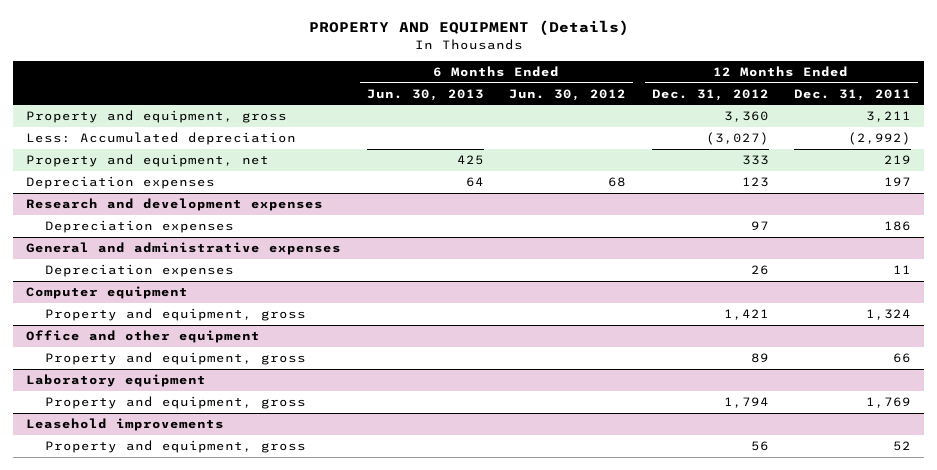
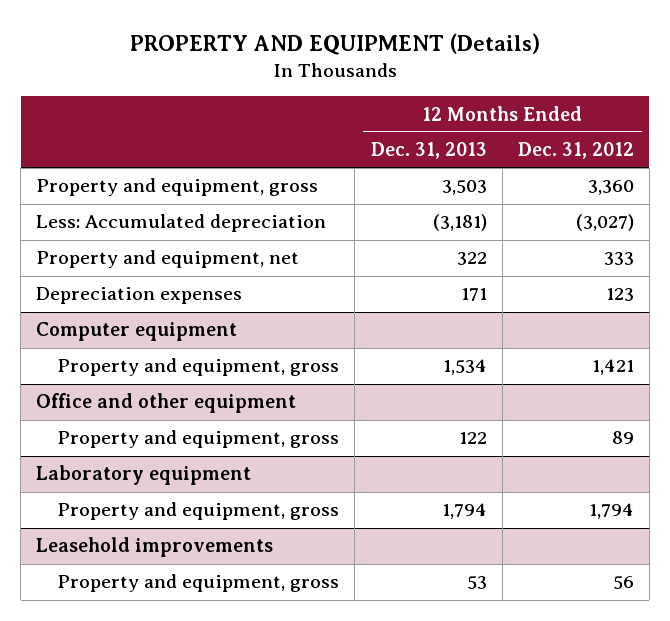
- | 6 Months Ended Jun. 30, 2013 | 6 Months Ended Jun. 30, 2012 | 12 Months Ended Dec. 31, 2012 | 12 Months Ended Dec. 31, 2011
+ | 12 Months Ended Dec. 31, 2013 | 12 Months Ended Dec. 31, 2012
- Research and development expenses
- Depreciation expenses | | | 97 | 186
- General and administrative expenses
- Depreciation expenses | | | 26 | 11

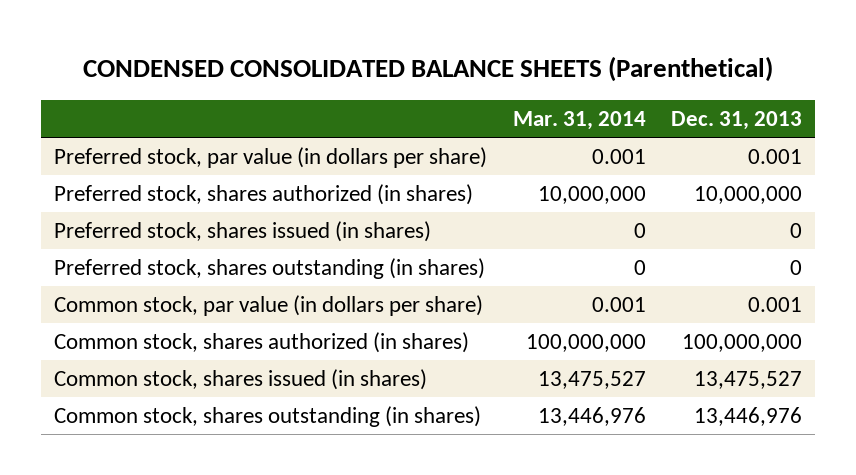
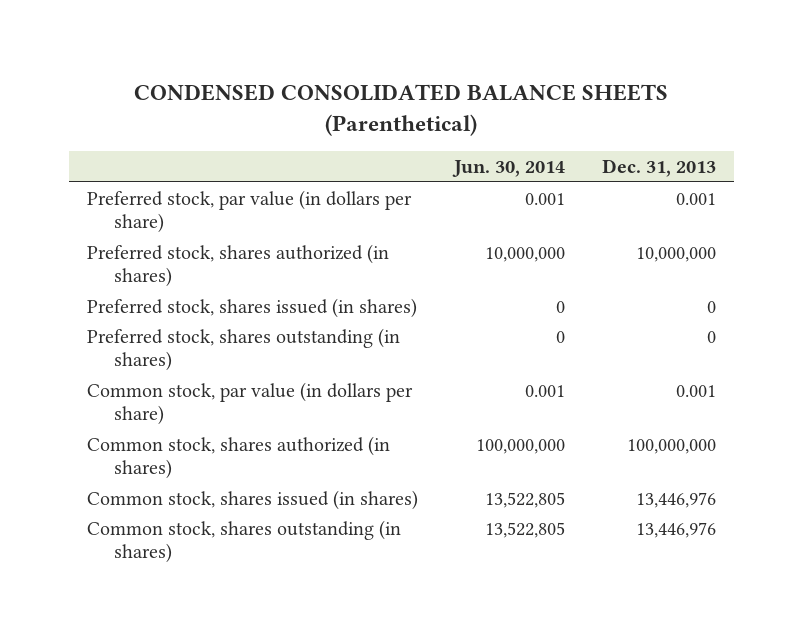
- | Mar. 31, 2014 | Dec. 31, 2013
+ | Jun. 30, 2014 | Dec. 31, 2013
- Common stock, shares issued (in shares) | 13,475,527 | 13,475,527
+ Common stock, shares issued (in shares) | 13,522,805 | 13,446,976

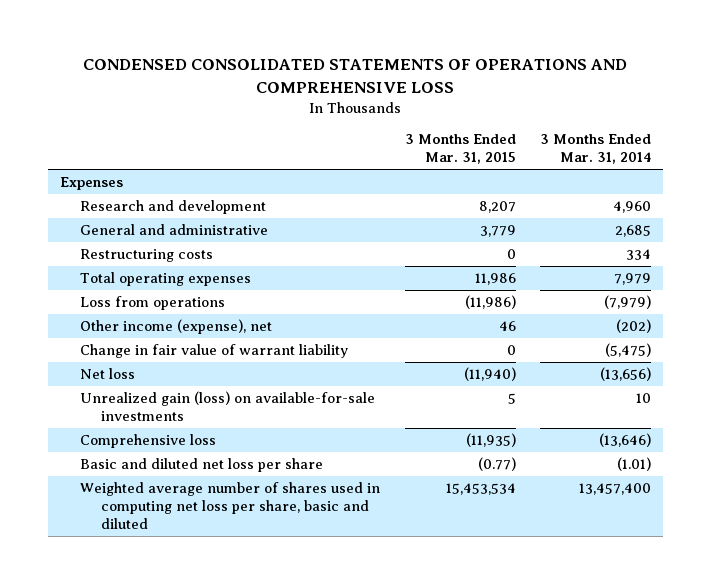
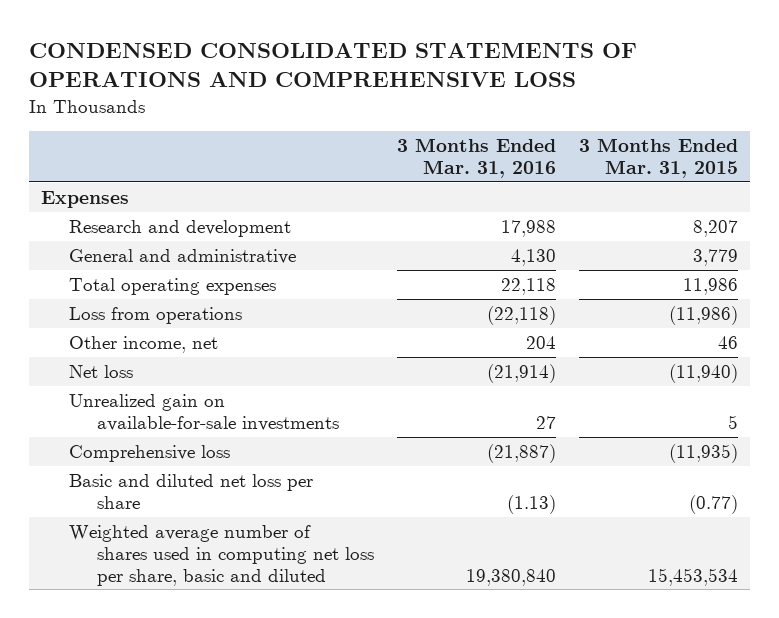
- | 3 Months Ended Mar. 31, 2015 | 3 Months Ended Mar. 31, 2014
+ | 3 Months Ended Mar. 31, 2016 | 3 Months Ended Mar. 31, 2015
- Restructuring costs | 0 | 334
- Other income (expense), net | 46 | (202)
- Change in fair value of warrant liability | 0 | (5,475)
+ Other income, net | 204 | 46
- Unrealized gain (loss) on available-for-sale investments | 5 | 10
+ Unrealized gain on available-for-sale investments | 27 | 5

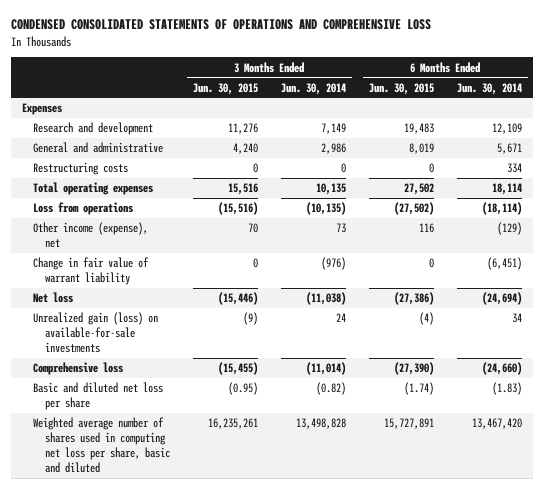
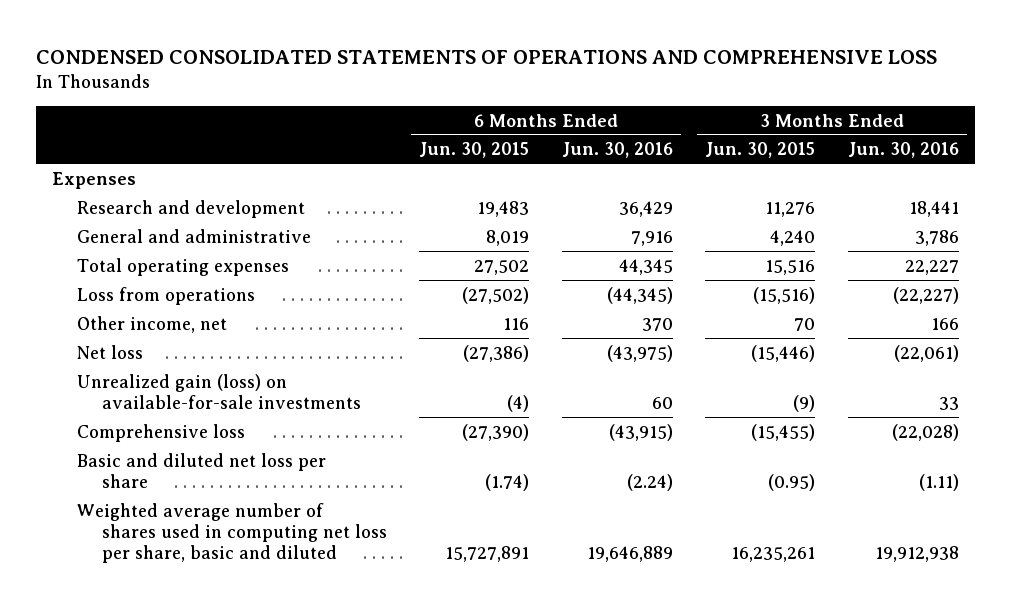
- | 3 Months Ended Jun. 30, 2015 | 3 Months Ended Jun. 30, 2014 | 6 Months Ended Jun. 30, 2015 | 6 Months Ended Jun. 30, 2014
+ | 6 Months Ended Jun. 30, 2015 | 6 Months Ended Jun. 30, 2016 | 3 Months Ended Jun. 30, 2015 | 3 Months Ended Jun. 30, 2016
- Restructuring costs | 0 | 0 | 0 | 334
- Other income (expense), net | 70 | 73 | 116 | (129)
- Change in fair value of warrant liability | 0 | (976) | 0 | (6,451)
+ Other income, net | 116 | 370 | 70 | 166

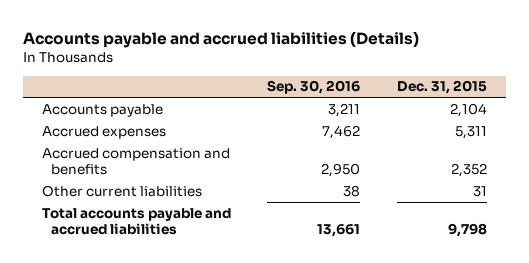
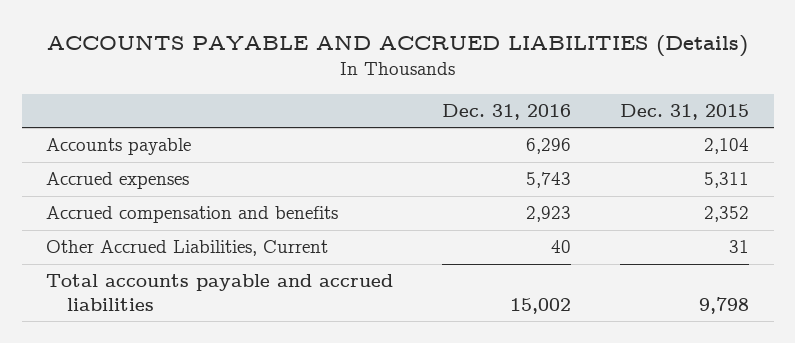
- Accounts payable and accrued liabilities (Details)
+ ACCOUNTS PAYABLE AND ACCRUED LIABILITIES (Details)
- | Sep. 30, 2016 | Dec. 31, 2015
+ | Dec. 31, 2016 | Dec. 31, 2015
- Other current liabilities | 38 | 31
+ Other Accrued Liabilities, Current | 40 | 31

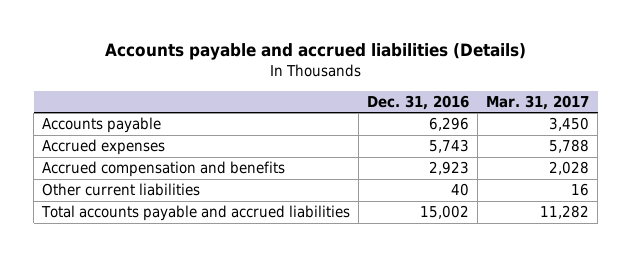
- ACCOUNTS PAYABLE AND ACCRUED LIABILITIES (Details)
+ Accounts payable and accrued liabilities (Details)
- | Dec. 31, 2016 | Dec. 31, 2015
+ | Dec. 31, 2016 | Mar. 31, 2017
- Other Accrued Liabilities, Current | 40 | 31
+ Other current liabilities | 40 | 16

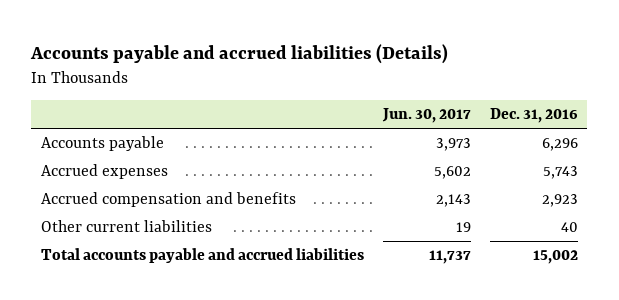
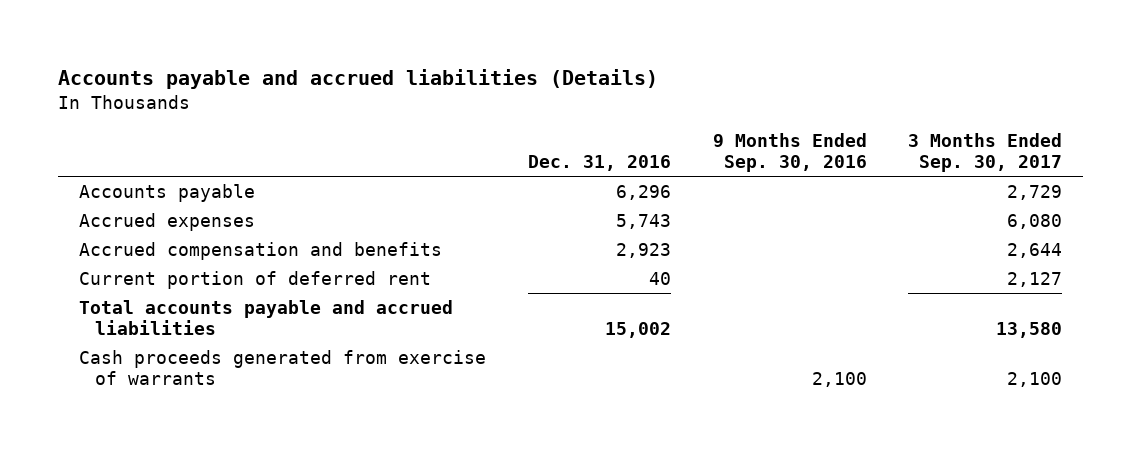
- | Jun. 30, 2017 | Dec. 31, 2016
+ | Dec. 31, 2016 | 9 Months Ended Sep. 30, 2016 | 3 Months Ended Sep. 30, 2017
- Other current liabilities | 19 | 40
+ Current portion of deferred rent | 40 | | 2,127
+ Cash proceeds generated from exercise of warrants | | 2,100 | 2,100

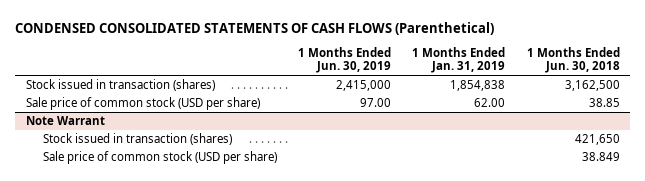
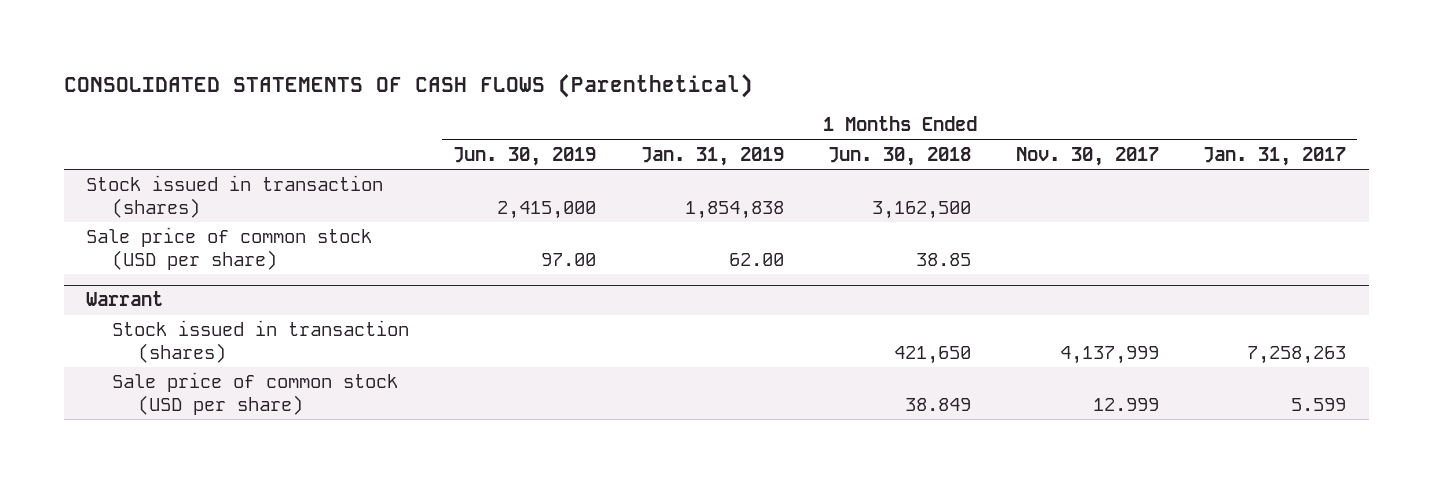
- CONDENSED CONSOLIDATED STATEMENTS OF CASH FLOWS (Parenthetical)
+ CONSOLIDATED STATEMENTS OF CASH FLOWS (Parenthetical)
- | 1 Months Ended Jun. 30, 2019 | 1 Months Ended Jan. 31, 2019 | 1 Months Ended Jun. 30, 2018
+ | 1 Months Ended Jun. 30, 2019 | 1 Months Ended Jan. 31, 2019 | 1 Months Ended Jun. 30, 2018 | 1 Months Ended Nov. 30, 2017 | 1 Months Ended Jan. 31, 2017
- Note Warrant
+ Warrant

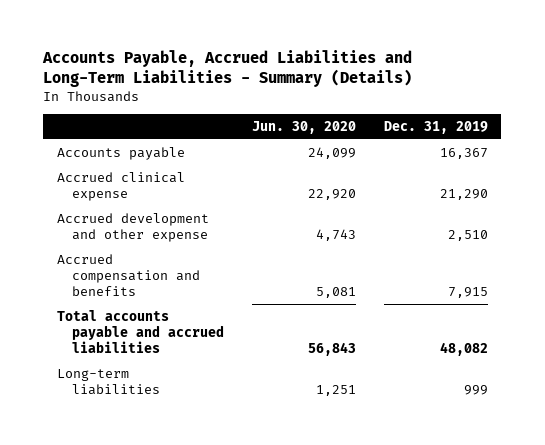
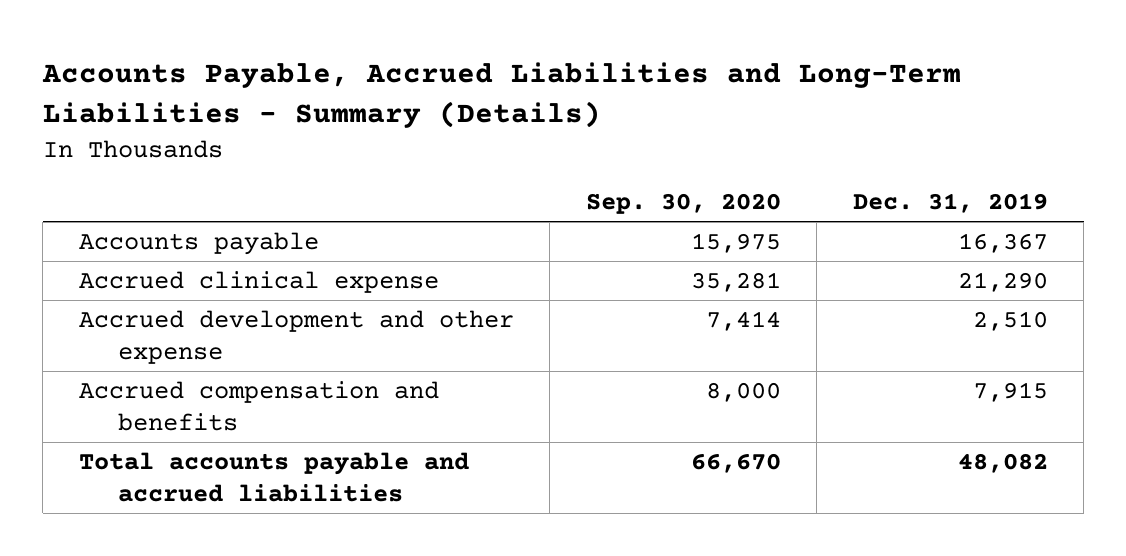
- | Jun. 30, 2020 | Dec. 31, 2019
+ | Sep. 30, 2020 | Dec. 31, 2019
- Long-term liabilities | 1,251 | 999

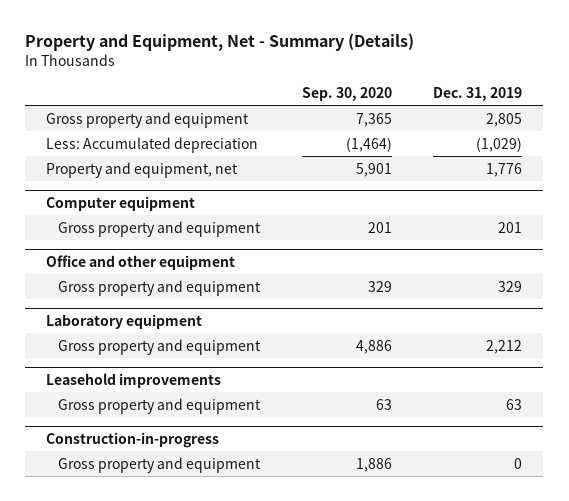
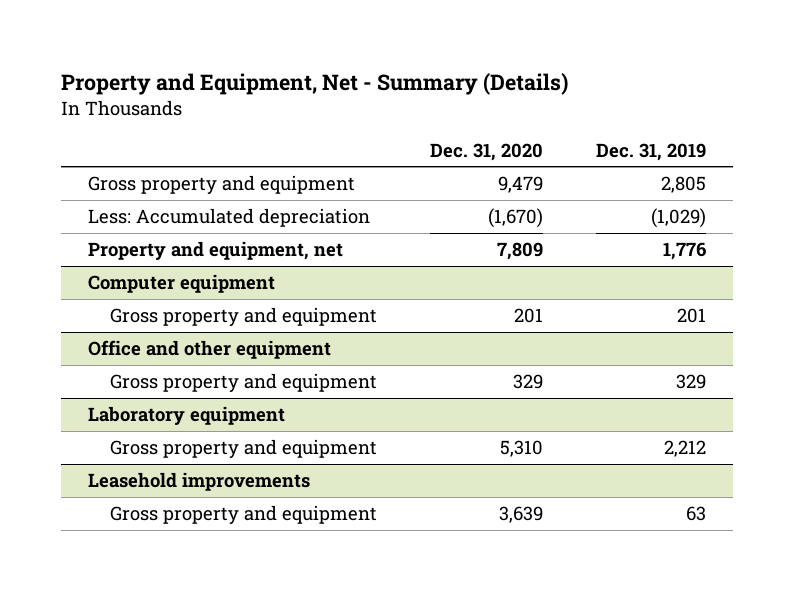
- | Sep. 30, 2020 | Dec. 31, 2019
+ | Dec. 31, 2020 | Dec. 31, 2019
- Construction-in-progress
- Gross property and equipment | 1,886 | 0

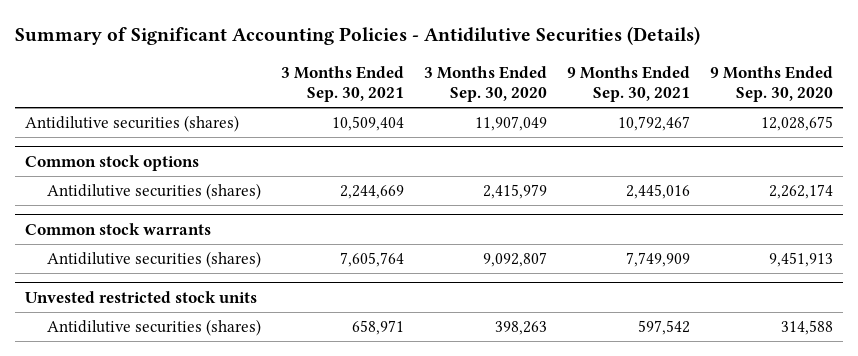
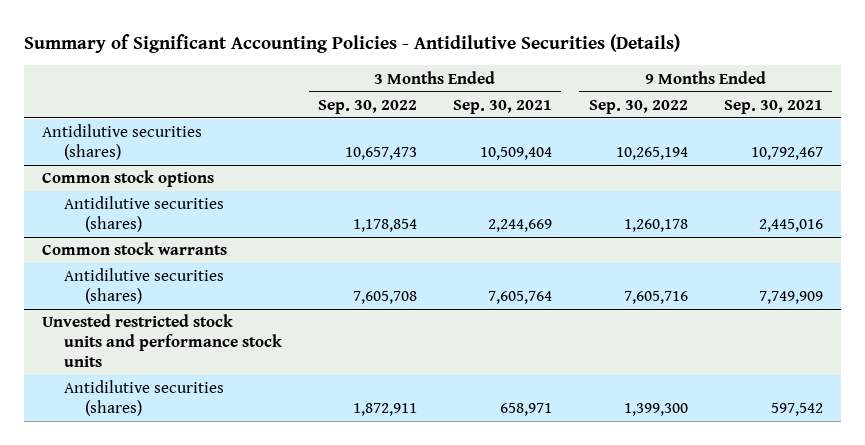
- | 3 Months Ended Sep. 30, 2021 | 3 Months Ended Sep. 30, 2020 | 9 Months Ended Sep. 30, 2021 | 9 Months Ended Sep. 30, 2020
+ | 3 Months Ended Sep. 30, 2022 | 3 Months Ended Sep. 30, 2021 | 9 Months Ended Sep. 30, 2022 | 9 Months Ended Sep. 30, 2021
- Unvested restricted stock units
+ Unvested restricted stock units and performance stock units

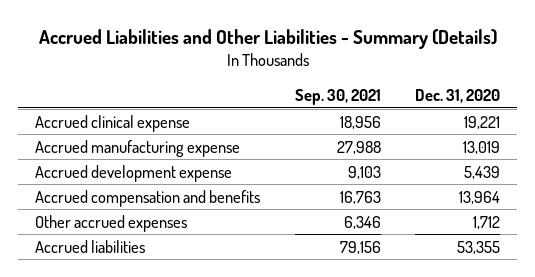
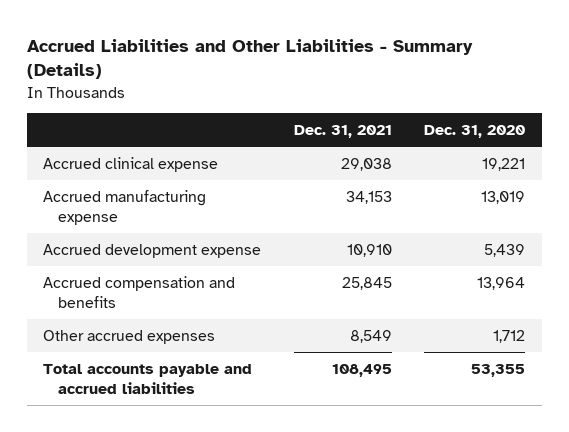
- | Sep. 30, 2021 | Dec. 31, 2020
+ | Dec. 31, 2021 | Dec. 31, 2020
- Accrued liabilities | 79,156 | 53,355
+ Total accounts payable and accrued liabilities | 108,495 | 53,355

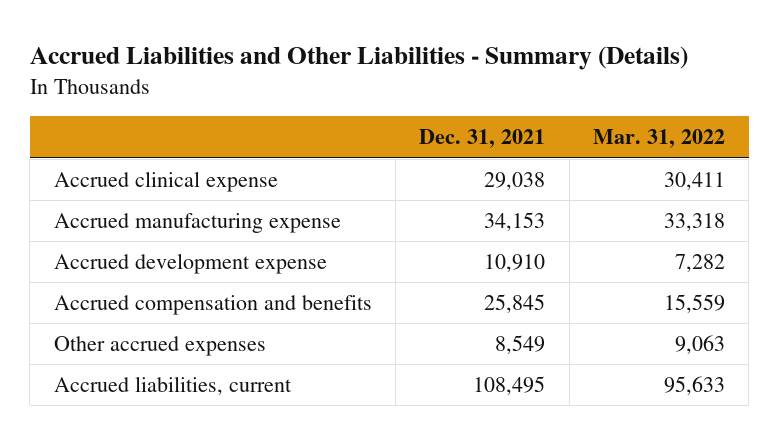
- | Dec. 31, 2021 | Dec. 31, 2020
+ | Dec. 31, 2021 | Mar. 31, 2022
- Total accounts payable and accrued liabilities | 108,495 | 53,355
+ Accrued liabilities, current | 108,495 | 95,633

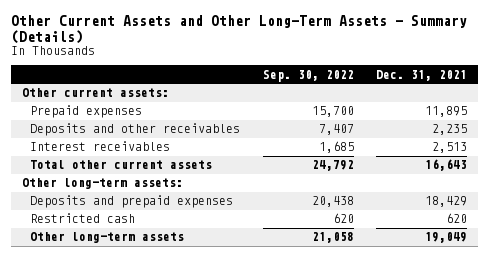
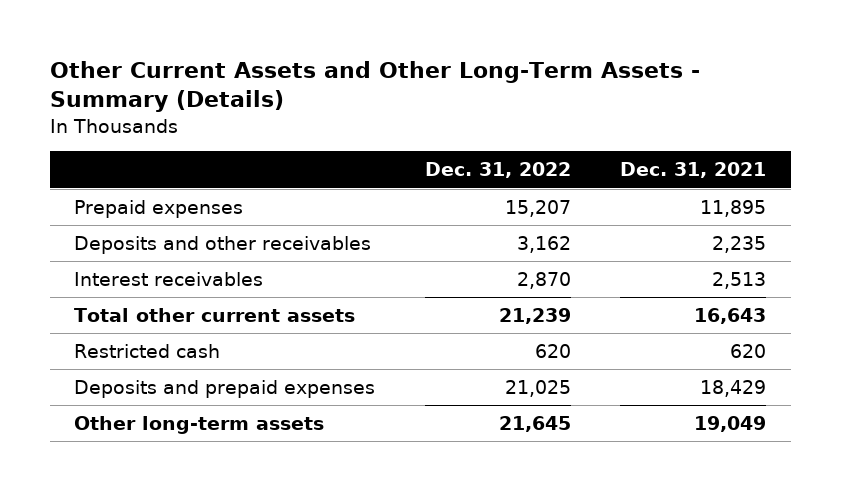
- | Sep. 30, 2022 | Dec. 31, 2021
+ | Dec. 31, 2022 | Dec. 31, 2021
- Other current assets:
- Other long-term assets:
moved down: Deposits and prepaid expenses | 21,025 | 18,429

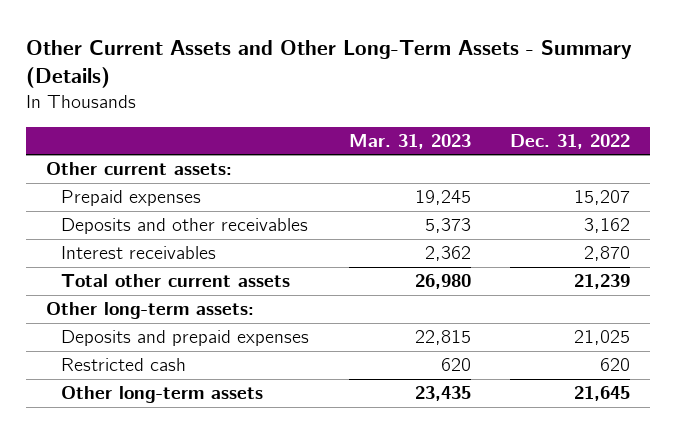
- | Dec. 31, 2022 | Dec. 31, 2021
+ | Mar. 31, 2023 | Dec. 31, 2022
+ Other current assets:
+ Other long-term assets:
moved down: Restricted cash | 620 | 620

